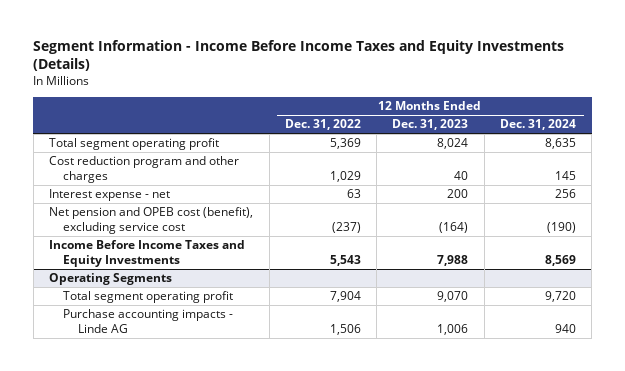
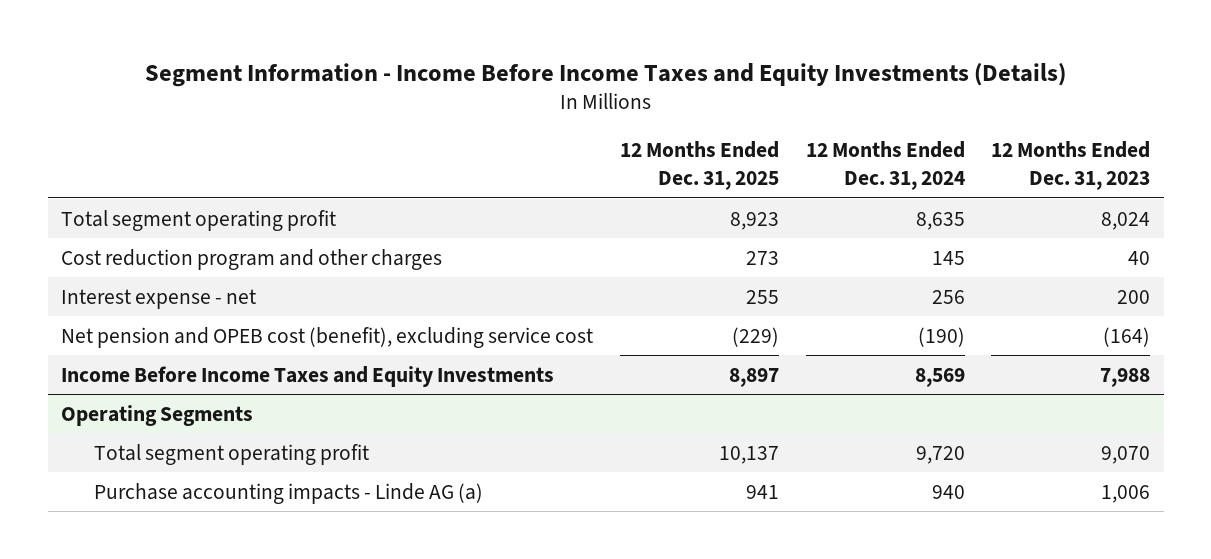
- | 12 Months Ended Dec. 31, 2022 | 12 Months Ended Dec. 31, 2023 | 12 Months Ended Dec. 31, 2024
+ | 12 Months Ended Dec. 31, 2025 | 12 Months Ended Dec. 31, 2024 | 12 Months Ended Dec. 31, 2023
@ Operating Segments
- Purchase accounting impacts - Linde AG | 1,506 | 1,006 | 940
+ Purchase accounting impacts - Linde AG (a) | 941 | 940 | 1,006

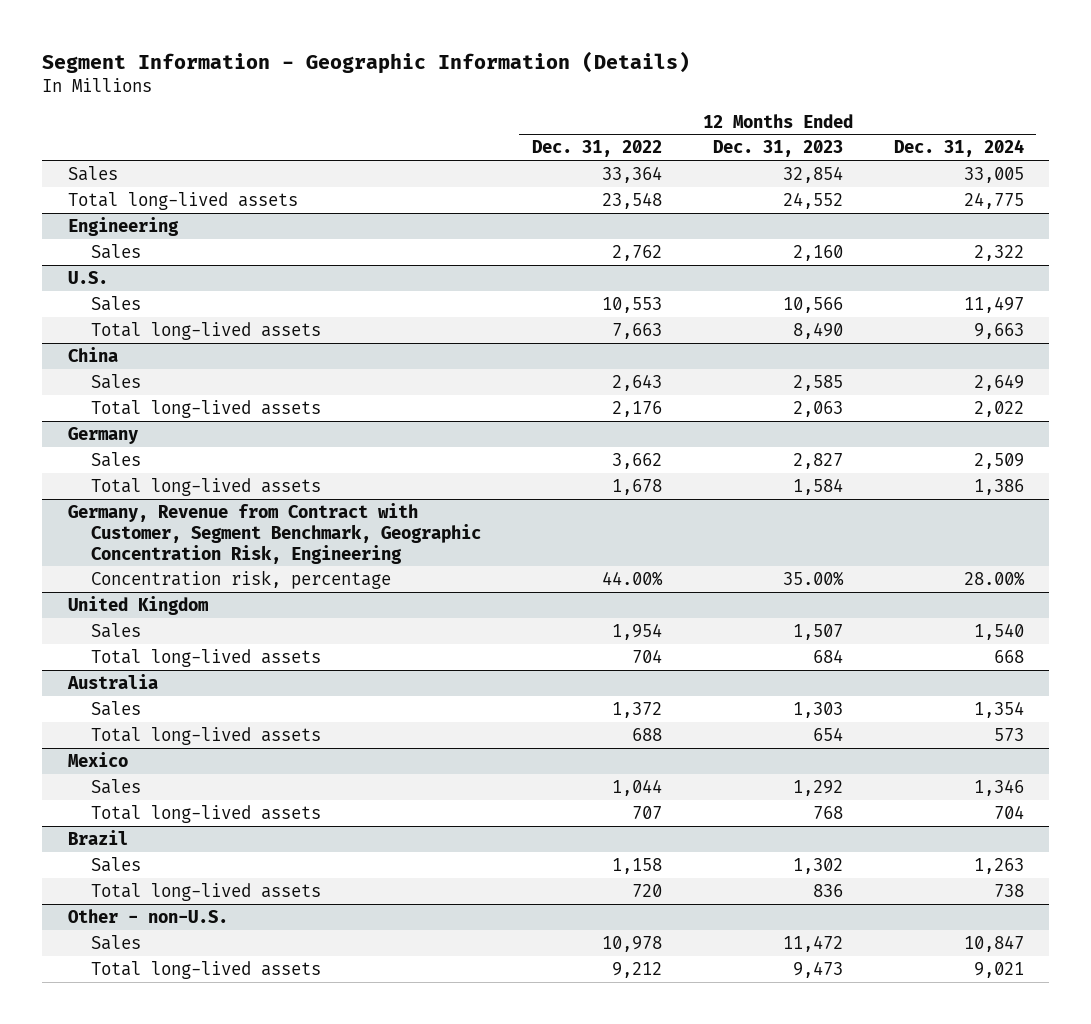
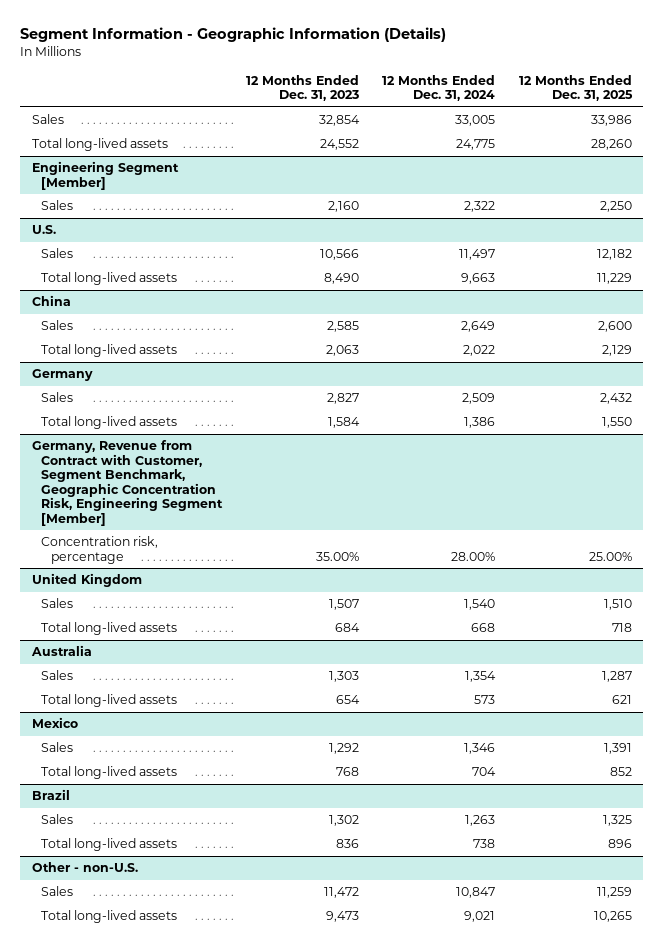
- | 12 Months Ended Dec. 31, 2022 | 12 Months Ended Dec. 31, 2023 | 12 Months Ended Dec. 31, 2024
+ | 12 Months Ended Dec. 31, 2023 | 12 Months Ended Dec. 31, 2024 | 12 Months Ended Dec. 31, 2025
- Engineering
+ Engineering Segment [Member]
- Germany, Revenue from Contract with Customer, Segment Benchmark, Geographic Concentration Risk, Engineering
+ Germany, Revenue from Contract with Customer, Segment Benchmark, Geographic Concentration Risk, Engineering Segment [Member]

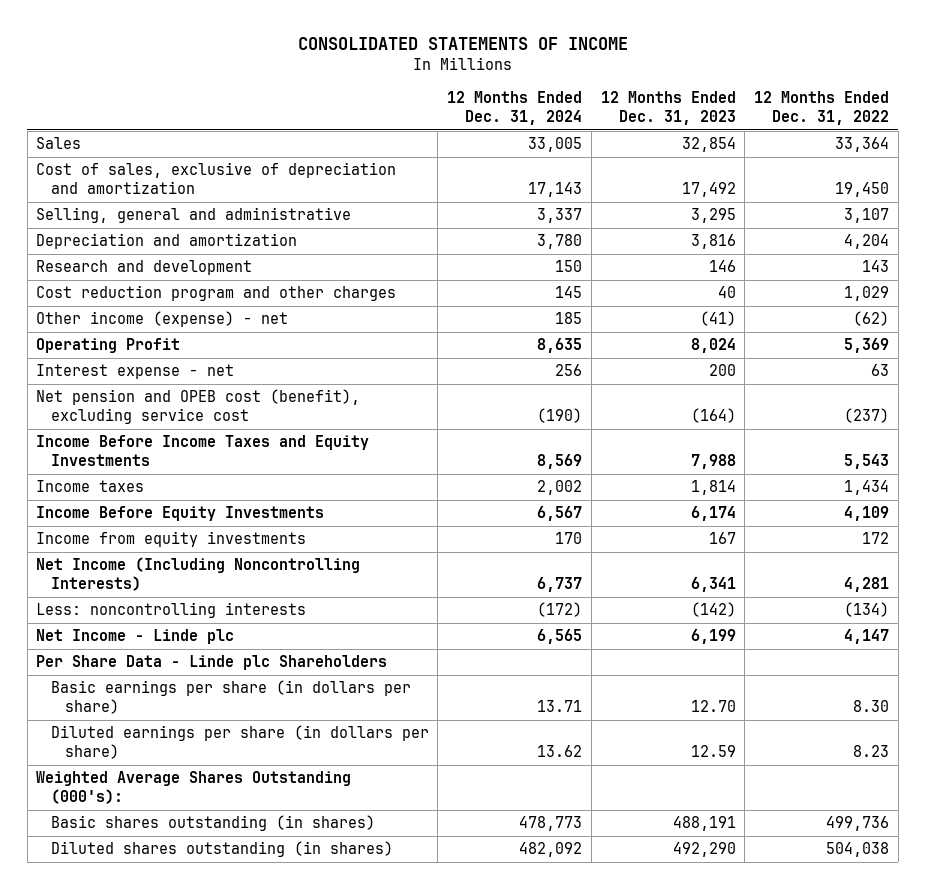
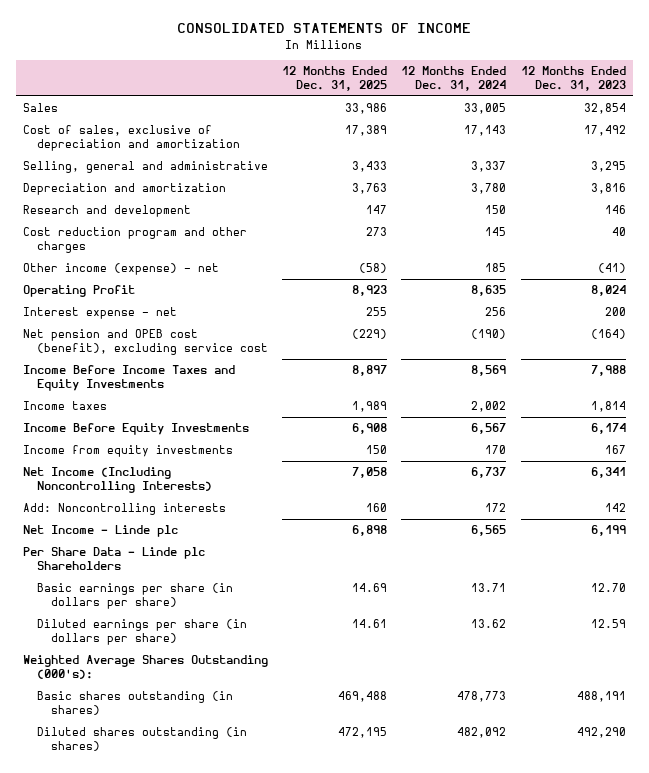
- | 12 Months Ended Dec. 31, 2024 | 12 Months Ended Dec. 31, 2023 | 12 Months Ended Dec. 31, 2022
+ | 12 Months Ended Dec. 31, 2025 | 12 Months Ended Dec. 31, 2024 | 12 Months Ended Dec. 31, 2023
- Less: noncontrolling interests | (172) | (142) | (134)
+ Add: Noncontrolling interests | 160 | 172 | 142

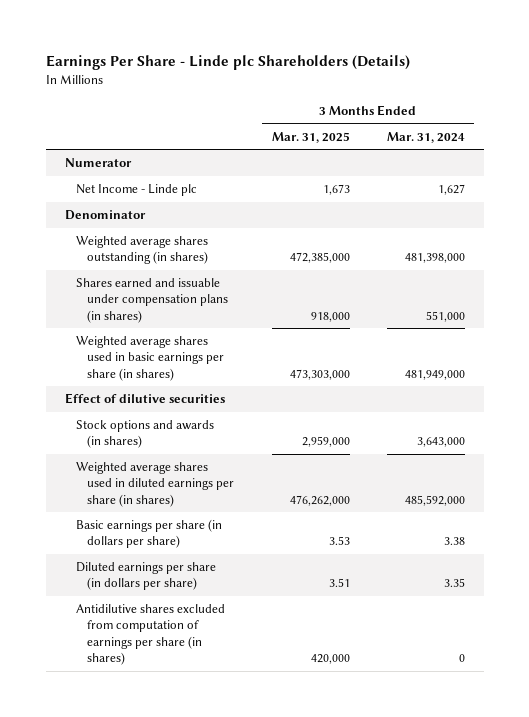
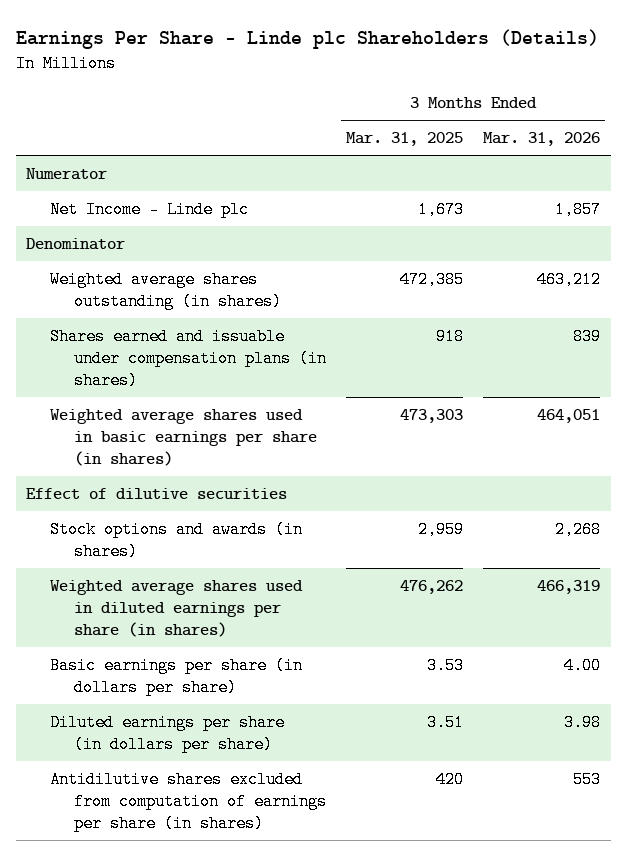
- | 3 Months Ended Mar. 31, 2025 | 3 Months Ended Mar. 31, 2024
+ | 3 Months Ended Mar. 31, 2025 | 3 Months Ended Mar. 31, 2026
- Weighted average shares outstanding (in shares) | 472,385,000 | 481,398,000
- Shares earned and issuable under compensation plans (in shares) | 918,000 | 551,000
- Weighted average shares used in basic earnings per share (in shares) | 473,303,000 | 481,949,000
+ Weighted average shares outstanding (in shares) | 472,385 | 463,212
+ Shares earned and issuable under compensation plans (in shares) | 918 | 839
+ Weighted average shares used in basic earnings per share (in shares) | 473,303 | 464,051
- Stock options and awards (in shares) | 2,959,000 | 3,643,000
- Weighted average shares used in diluted earnings per share (in shares) | 476,262,000 | 485,592,000
+ Stock options and awards (in shares) | 2,959 | 2,268
+ Weighted average shares used in diluted earnings per share (in shares) | 476,262 | 466,319
- Antidilutive shares excluded from computation of earnings per share (in shares) | 420,000 | 0
+ Antidilutive shares excluded from computation of earnings per share (in shares) | 420 | 553

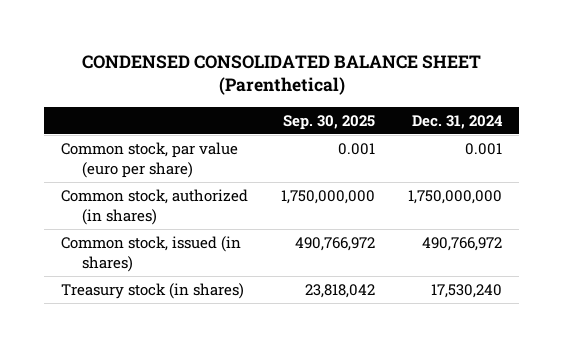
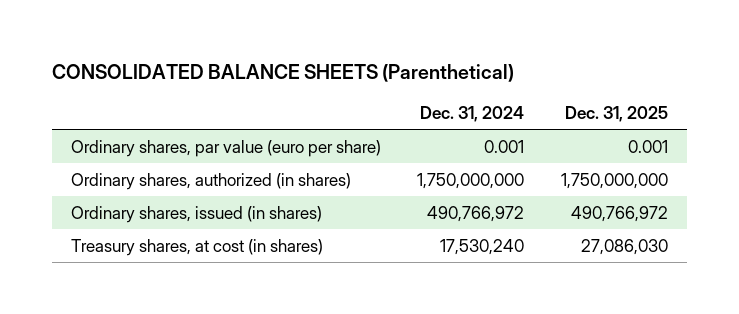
- CONDENSED CONSOLIDATED BALANCE SHEET (Parenthetical)
+ CONSOLIDATED BALANCE SHEETS (Parenthetical)
- | Sep. 30, 2025 | Dec. 31, 2024
+ | Dec. 31, 2024 | Dec. 31, 2025
- Common stock, par value (euro per share) | 0.001 | 0.001
- Common stock, authorized (in shares) | 1,750,000,000 | 1,750,000,000
- Common stock, issued (in shares) | 490,766,972 | 490,766,972
- Treasury stock (in shares) | 23,818,042 | 17,530,240
+ Ordinary shares, par value (euro per share) | 0.001 | 0.001
+ Ordinary shares, authorized (in shares) | 1,750,000,000 | 1,750,000,000
+ Ordinary shares, issued (in shares) | 490,766,972 | 490,766,972
+ Treasury shares, at cost (in shares) | 17,530,240 | 27,086,030

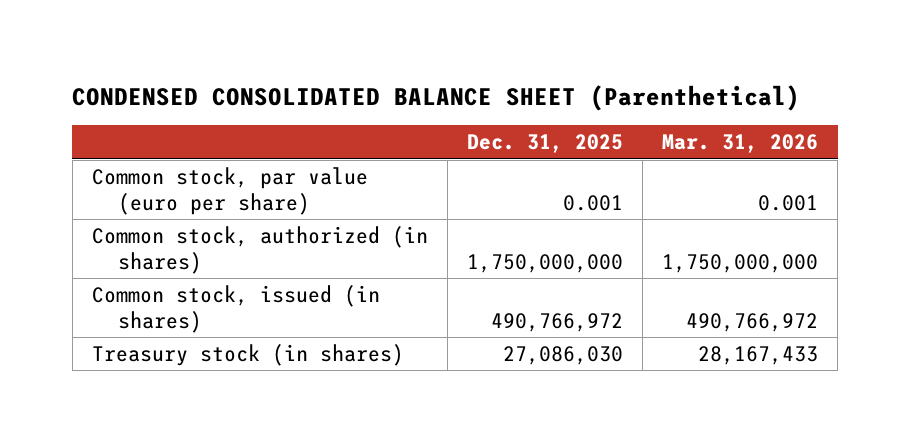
- CONSOLIDATED BALANCE SHEETS (Parenthetical)
+ CONDENSED CONSOLIDATED BALANCE SHEET (Parenthetical)
- | Dec. 31, 2024 | Dec. 31, 2025
+ | Dec. 31, 2025 | Mar. 31, 2026
- Ordinary shares, par value (euro per share) | 0.001 | 0.001
- Ordinary shares, authorized (in shares) | 1,750,000,000 | 1,750,000,000
- Ordinary shares, issued (in shares) | 490,766,972 | 490,766,972
- Treasury shares, at cost (in shares) | 17,530,240 | 27,086,030
+ Common stock, par value (euro per share) | 0.001 | 0.001
+ Common stock, authorized (in shares) | 1,750,000,000 | 1,750,000,000
+ Common stock, issued (in shares) | 490,766,972 | 490,766,972
+ Treasury stock (in shares) | 27,086,030 | 28,167,433

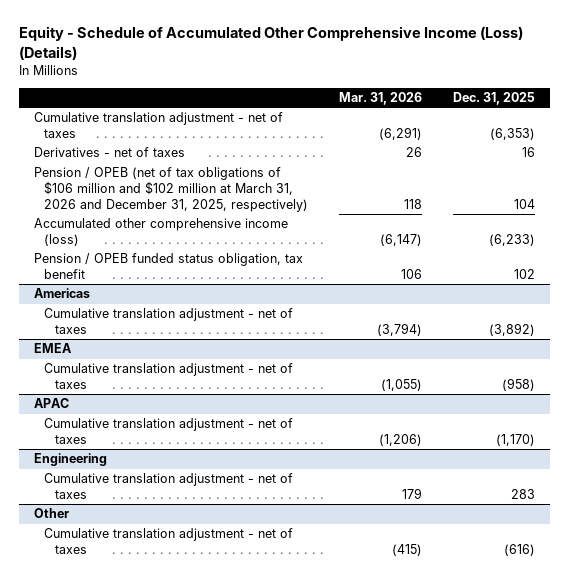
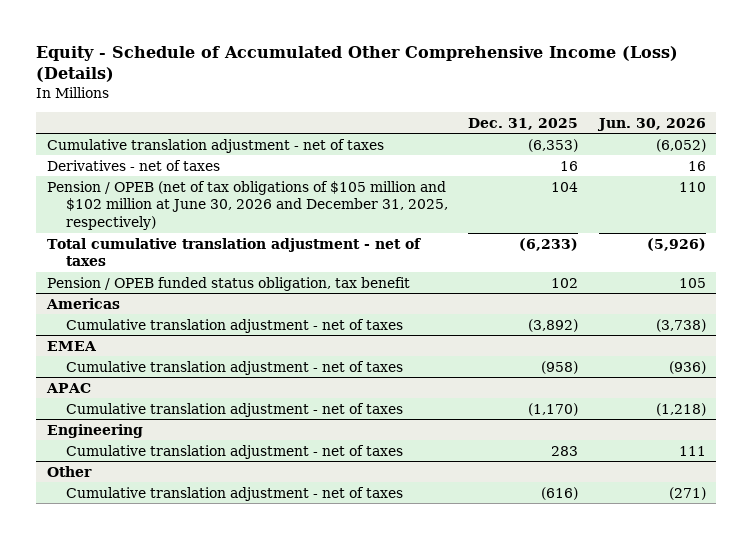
- | Mar. 31, 2026 | Dec. 31, 2025
+ | Dec. 31, 2025 | Jun. 30, 2026
- Pension / OPEB (net of tax obligations of $106 million and $102 million at March 31, 2026 and December 31, 2025, respectively) | 118 | 104
- Accumulated other comprehensive income (loss) | (6,147) | (6,233)
+ Pension / OPEB (net of tax obligations of $105 million and $102 million at June 30, 2026 and December 31, 2025, respectively) | 104 | 110
+ Total cumulative translation adjustment - net of taxes | (6,233) | (5,926)

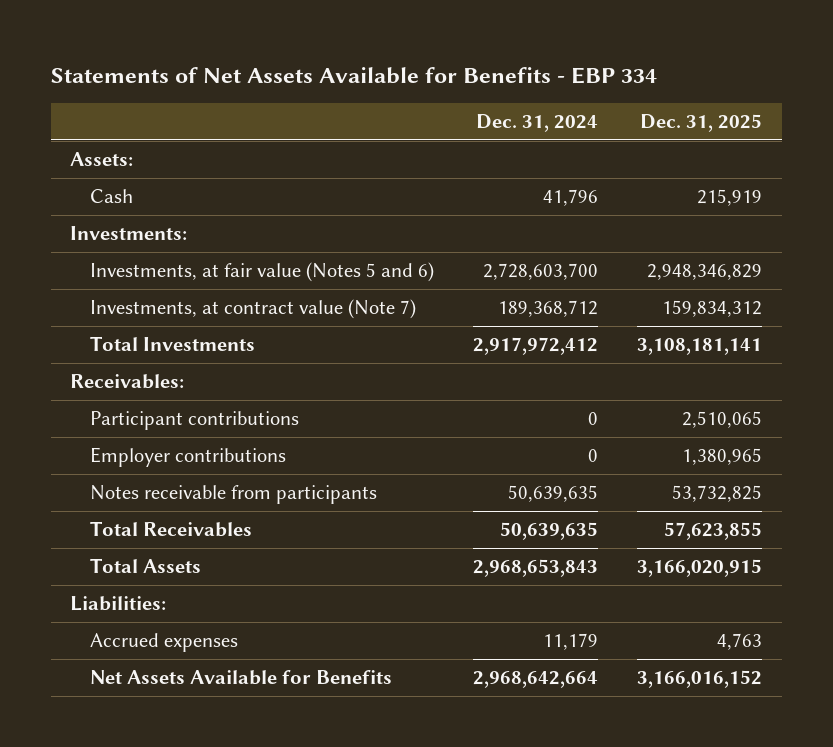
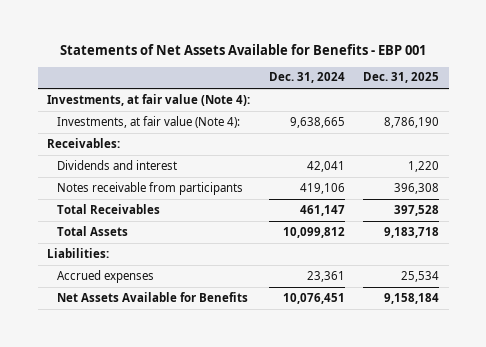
- Statements of Net Assets Available for Benefits - EBP 334
+ Statements of Net Assets Available for Benefits - EBP 001
- Assets:
- Cash | 41,796 | 215,919
- Investments:
- Investments, at fair value (Notes 5 and 6) | 2,728,603,700 | 2,948,346,829
- Investments, at contract value (Note 7) | 189,368,712 | 159,834,312
- Total Investments | 2,917,972,412 | 3,108,181,141
+ Investments, at fair value (Note 4):
+ Investments, at fair value (Note 4): | 9,638,665 | 8,786,190
- Participant contributions | 0 | 2,510,065
- Employer contributions | 0 | 1,380,965
- Notes receivable from participants | 50,639,635 | 53,732,825
- Total Receivables | 50,639,635 | 57,623,855
- Total Assets | 2,968,653,843 | 3,166,020,915
+ Dividends and interest | 42,041 | 1,220
+ Notes receivable from participants | 419,106 | 396,308
+ Total Receivables | 461,147 | 397,528
+ Total Assets | 10,099,812 | 9,183,718
- Accrued expenses | 11,179 | 4,763
- Net Assets Available for Benefits | 2,968,642,664 | 3,166,016,152
+ Accrued expenses | 23,361 | 25,534
+ Net Assets Available for Benefits | 10,076,451 | 9,158,184

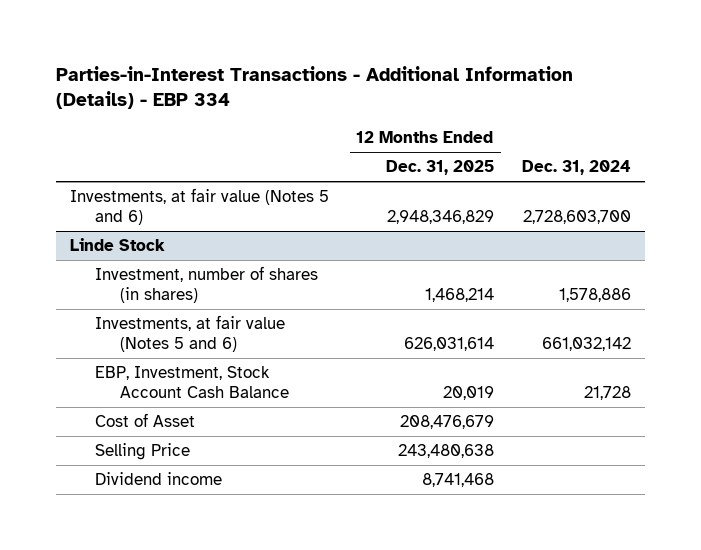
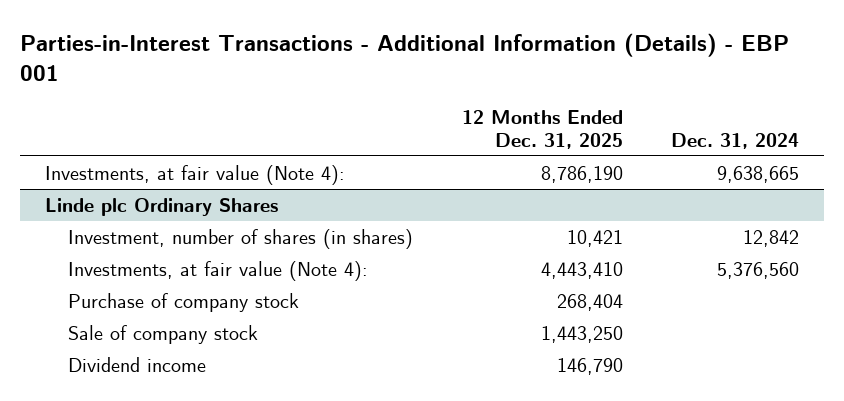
- Parties-in-Interest Transactions - Additional Information (Details) - EBP 334
+ Parties-in-Interest Transactions - Additional Information (Details) - EBP 001
- Investments, at fair value (Notes 5 and 6) | 2,948,346,829 | 2,728,603,700
- Linde Stock
- Investment, number of shares (in shares) | 1,468,214 | 1,578,886
- Investments, at fair value (Notes 5 and 6) | 626,031,614 | 661,032,142
- EBP, Investment, Stock Account Cash Balance | 20,019 | 21,728
- Cost of Asset | 208,476,679 |
- Selling Price | 243,480,638 |
- Dividend income | 8,741,468 |
+ Investments, at fair value (Note 4): | 8,786,190 | 9,638,665
+ Linde plc Ordinary Shares
+ Investment, number of shares (in shares) | 10,421 | 12,842
+ Investments, at fair value (Note 4): | 4,443,410 | 5,376,560
+ Purchase of company stock | 268,404 |
+ Sale of company stock | 1,443,250 |
+ Dividend income | 146,790 |

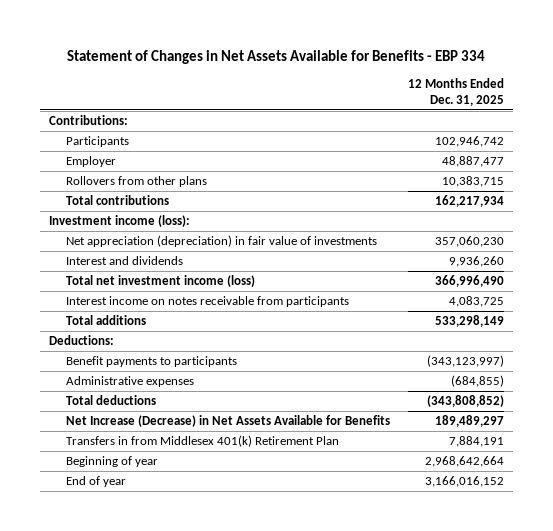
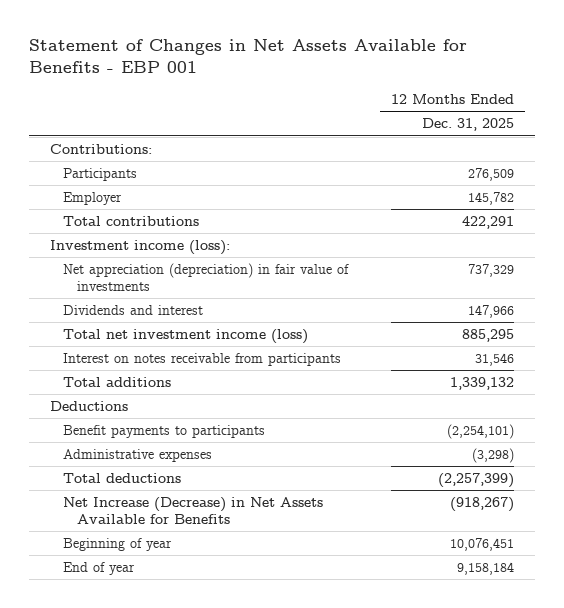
- Statement of Changes in Net Assets Available for Benefits - EBP 334
+ Statement of Changes in Net Assets Available for Benefits - EBP 001
- Participants | 102,946,742
- Employer | 48,887,477
- Rollovers from other plans | 10,383,715
- Total contributions | 162,217,934
+ Participants | 276,509
+ Employer | 145,782
+ Total contributions | 422,291
- Net appreciation (depreciation) in fair value of investments | 357,060,230
- Interest and dividends | 9,936,260
- Total net investment income (loss) | 366,996,490
- Interest income on notes receivable from participants | 4,083,725
- Total additions | 533,298,149
- Deductions:
- Benefit payments to participants | (343,123,997)
- Administrative expenses | (684,855)
- Total deductions | (343,808,852)
- Net Increase (Decrease) in Net Assets Available for Benefits | 189,489,297
- Transfers in from Middlesex 401(k) Retirement Plan | 7,884,191
- Beginning of year | 2,968,642,664
- End of year | 3,166,016,152
+ Net appreciation (depreciation) in fair value of investments | 737,329
+ Dividends and interest | 147,966
+ Total net investment income (loss) | 885,295
+ Interest on notes receivable from participants | 31,546
+ Total additions | 1,339,132
+ Deductions
+ Benefit payments to participants | (2,254,101)
+ Administrative expenses | (3,298)
+ Total deductions | (2,257,399)
+ Net Increase (Decrease) in Net Assets Available for Benefits | (918,267)
+ Beginning of year | 10,076,451
+ End of year | 9,158,184

